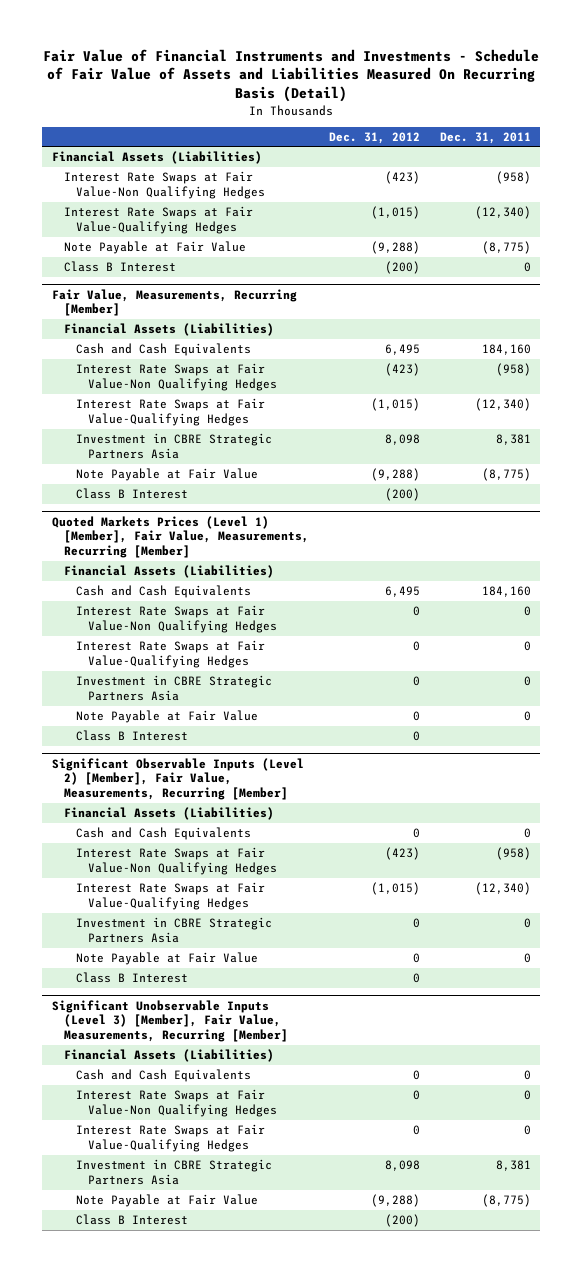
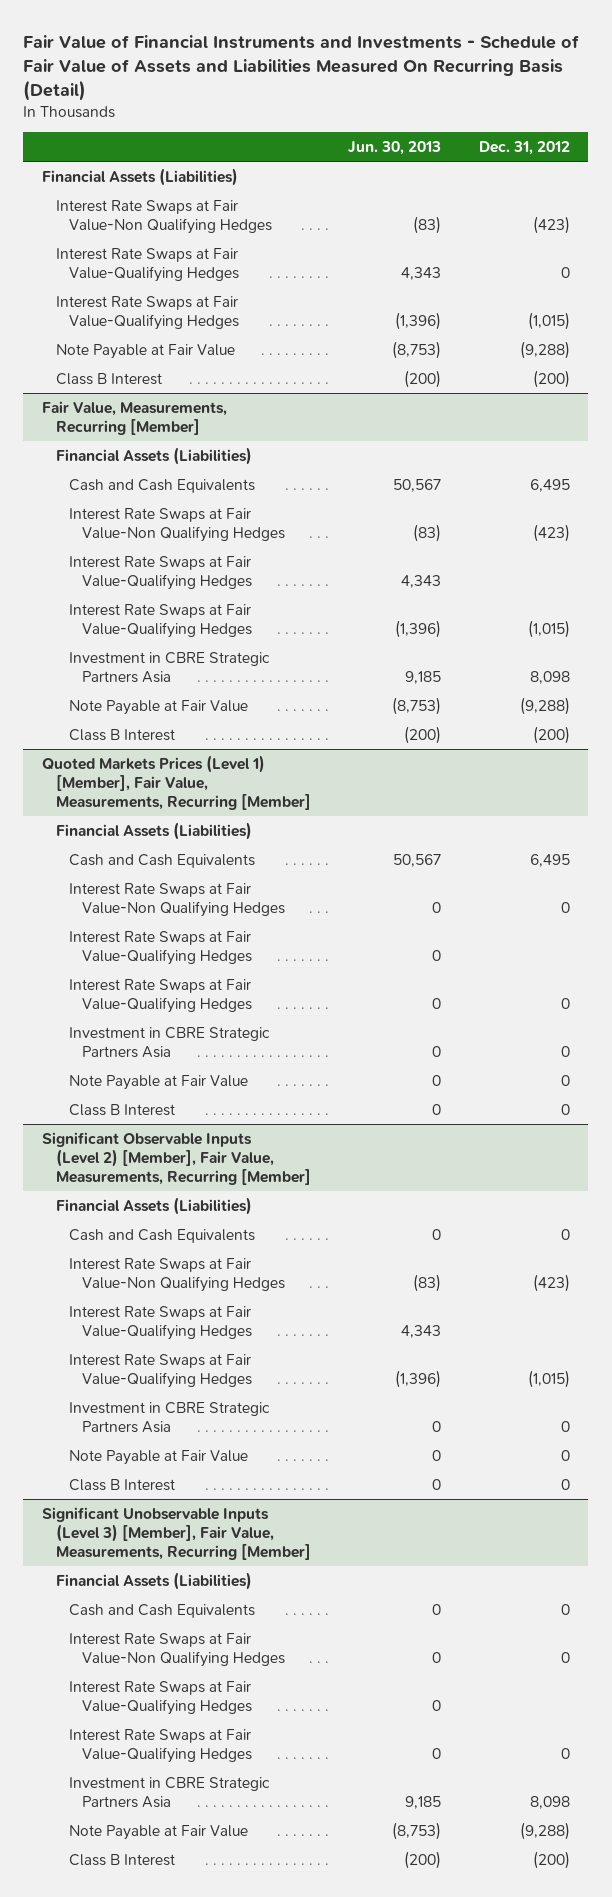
- | Dec. 31, 2012 | Dec. 31, 2011
+ | Jun. 30, 2013 | Dec. 31, 2012
+ Interest Rate Swaps at Fair Value-Qualifying Hedges | 4,343 | 0
@ Fair Value, Measurements, Recurring [Member]
+ Interest Rate Swaps at Fair Value-Qualifying Hedges | 4,343 |
@ Quoted Markets Prices (Level 1) [Member], Fair Value, Measurements, Recurring [Member]
+ Interest Rate Swaps at Fair Value-Qualifying Hedges | 0 |
@ Significant Observable Inputs (Level 2) [Member], Fair Value, Measurements, Recurring [Member]
+ Interest Rate Swaps at Fair Value-Qualifying Hedges | 4,343 |
@ Significant Unobservable Inputs (Level 3) [Member], Fair Value, Measurements, Recurring [Member]
+ Interest Rate Swaps at Fair Value-Qualifying Hedges | 0 |

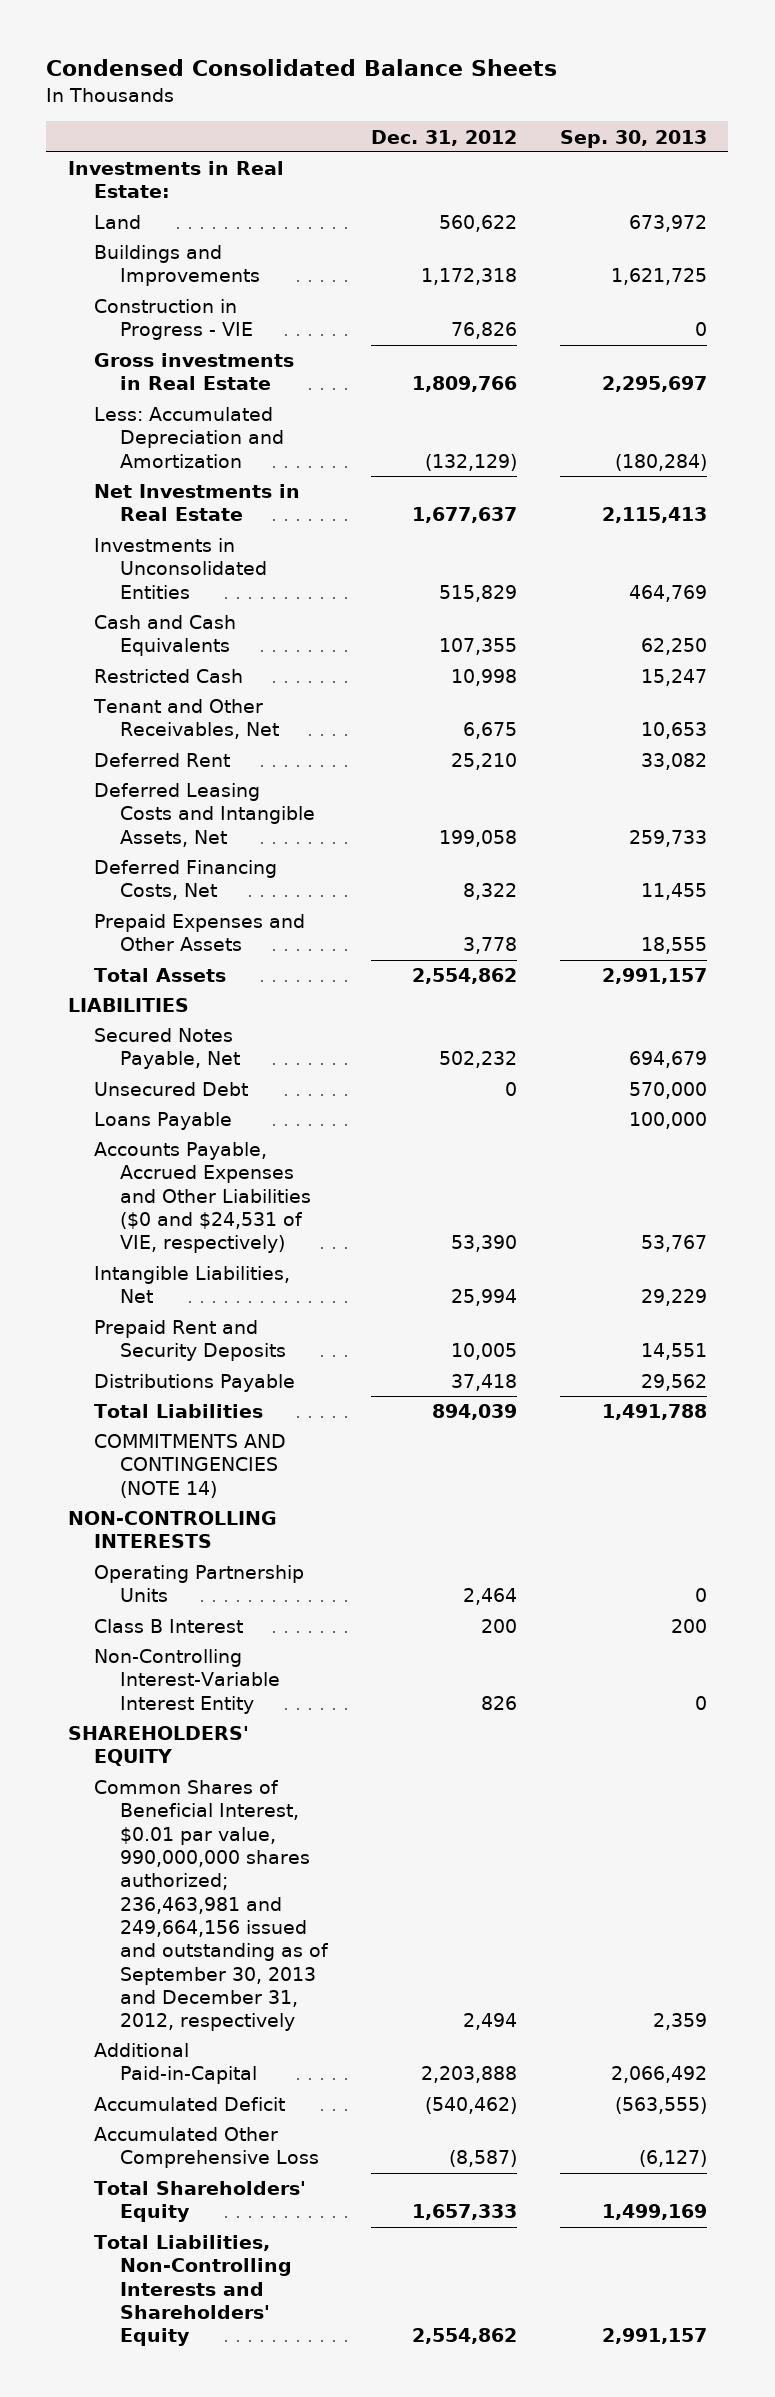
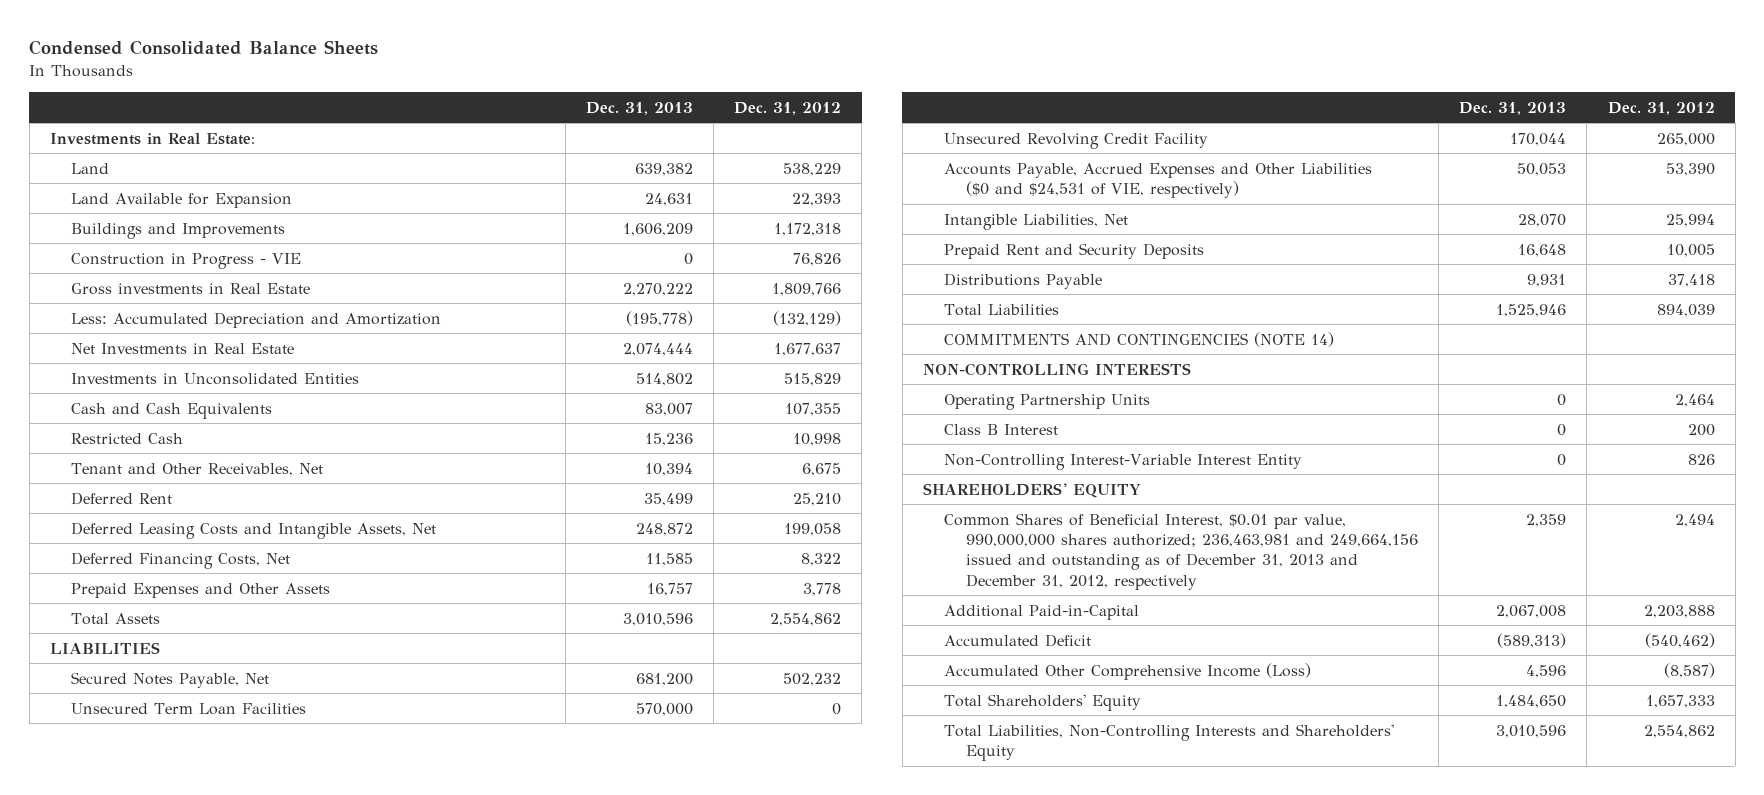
- | Dec. 31, 2012 | Sep. 30, 2013
+ | Dec. 31, 2013 | Dec. 31, 2012
- Land | 560,622 | 673,972
+ Land | 639,382 | 538,229
+ Land Available for Expansion | 24,631 | 22,393
- Unsecured Debt | 0 | 570,000
- Loans Payable | | 100,000
+ Unsecured Term Loan Facilities | 570,000 | 0
+ Unsecured Revolving Credit Facility | 170,044 | 265,000
- Common Shares of Beneficial Interest, $0.01 par value, 990,000,000 shares authorized; 236,463,981 and 249,664,156 issued and outstanding as of September 30, 2013 and December 31, 2012, respectively | 2,494 | 2,359
+ Common Shares of Beneficial Interest, $0.01 par value, 990,000,000 shares authorized; 236,463,981 and 249,664,156 issued and outstanding as of December 31, 2013 and December 31, 2012, respectively | 2,359 | 2,494
- Accumulated Other Comprehensive Loss | (8,587) | (6,127)
+ Accumulated Other Comprehensive Income (Loss) | 4,596 | (8,587)

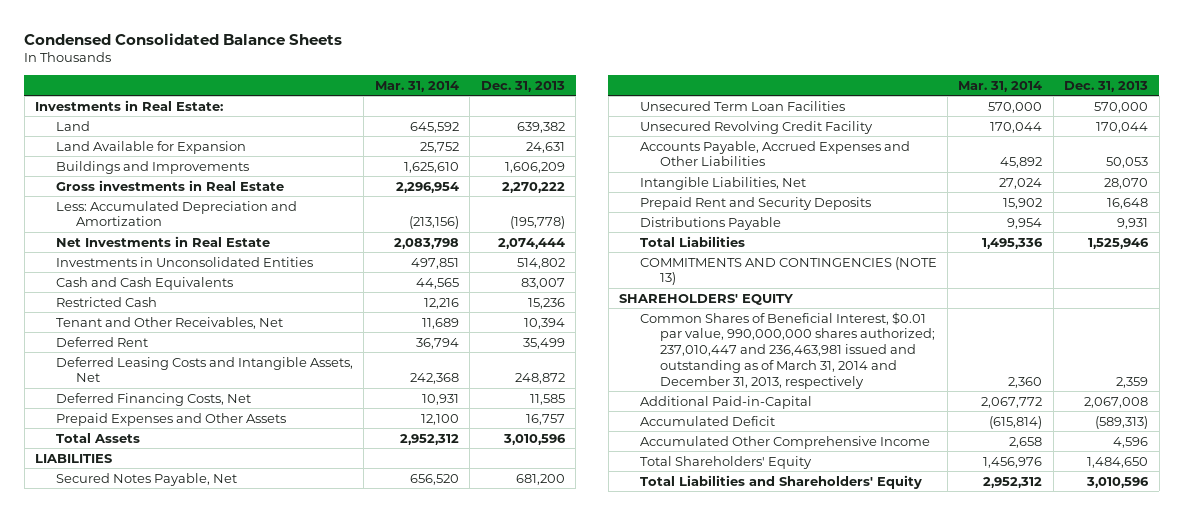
- | Dec. 31, 2013 | Dec. 31, 2012
+ | Mar. 31, 2014 | Dec. 31, 2013
- Construction in Progress - VIE | 0 | 76,826
- Accounts Payable, Accrued Expenses and Other Liabilities ($0 and $24,531 of VIE, respectively) | 50,053 | 53,390
+ Accounts Payable, Accrued Expenses and Other Liabilities | 45,892 | 50,053
- COMMITMENTS AND CONTINGENCIES (NOTE 14)
- NON-CONTROLLING INTERESTS
- Operating Partnership Units | 0 | 2,464
- Class B Interest | 0 | 200
- Non-Controlling Interest-Variable Interest Entity | 0 | 826
+ COMMITMENTS AND CONTINGENCIES (NOTE 13)
- Common Shares of Beneficial Interest, $0.01 par value, 990,000,000 shares authorized; 236,463,981 and 249,664,156 issued and outstanding as of December 31, 2013 and December 31, 2012, respectively | 2,359 | 2,494
+ Common Shares of Beneficial Interest, $0.01 par value, 990,000,000 shares authorized; 237,010,447 and 236,463,981 issued and outstanding as of March 31, 2014 and December 31, 2013, respectively | 2,360 | 2,359
- Accumulated Other Comprehensive Income (Loss) | 4,596 | (8,587)
+ Accumulated Other Comprehensive Income | 2,658 | 4,596
- Total Liabilities, Non-Controlling Interests and Shareholders' Equity | 3,010,596 | 2,554,862
+ Total Liabilities and Shareholders' Equity | 2,952,312 | 3,010,596

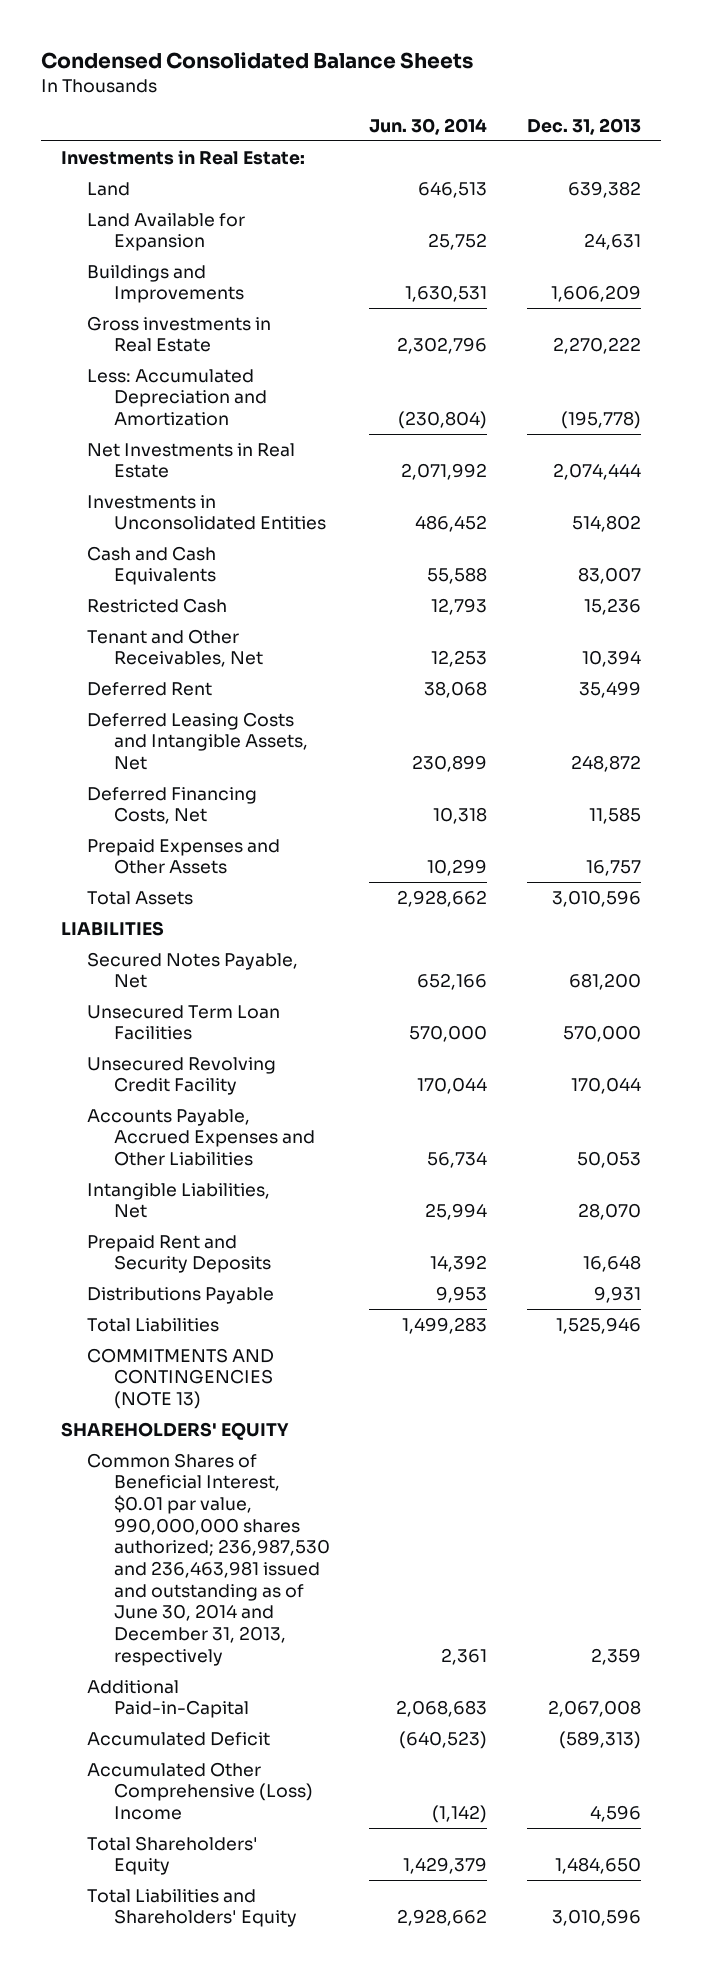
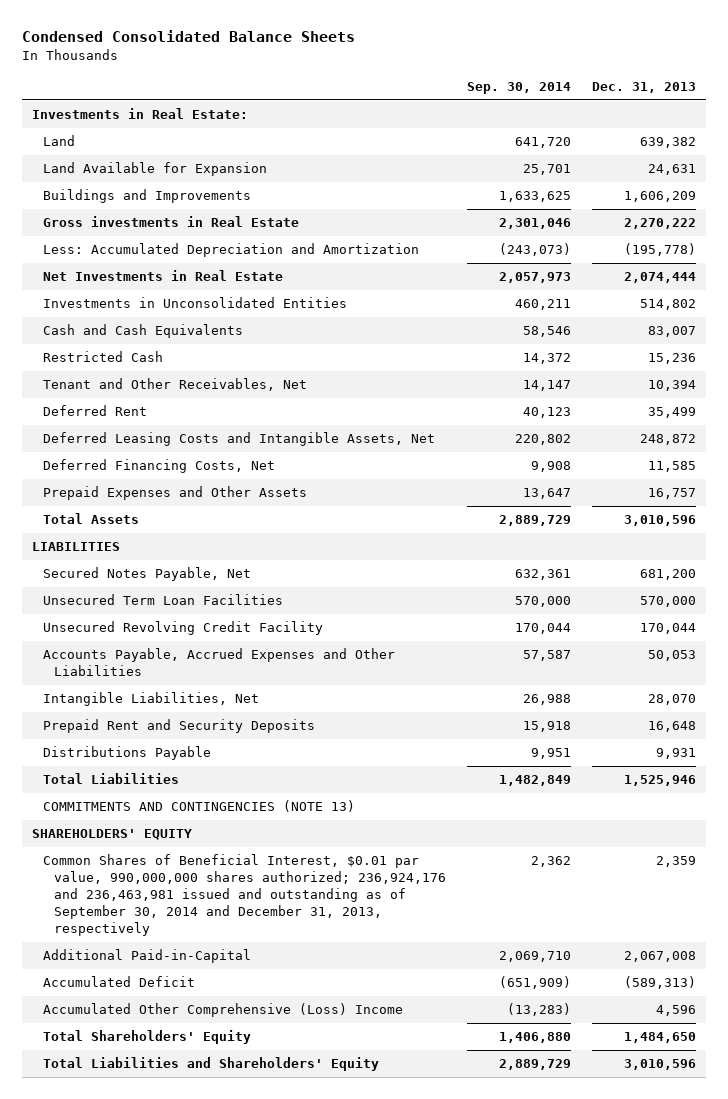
- | Jun. 30, 2014 | Dec. 31, 2013
+ | Sep. 30, 2014 | Dec. 31, 2013
- Common Shares of Beneficial Interest, $0.01 par value, 990,000,000 shares authorized; 236,987,530 and 236,463,981 issued and outstanding as of June 30, 2014 and December 31, 2013, respectively | 2,361 | 2,359
+ Common Shares of Beneficial Interest, $0.01 par value, 990,000,000 shares authorized; 236,924,176 and 236,463,981 issued and outstanding as of September 30, 2014 and December 31, 2013, respectively | 2,362 | 2,359

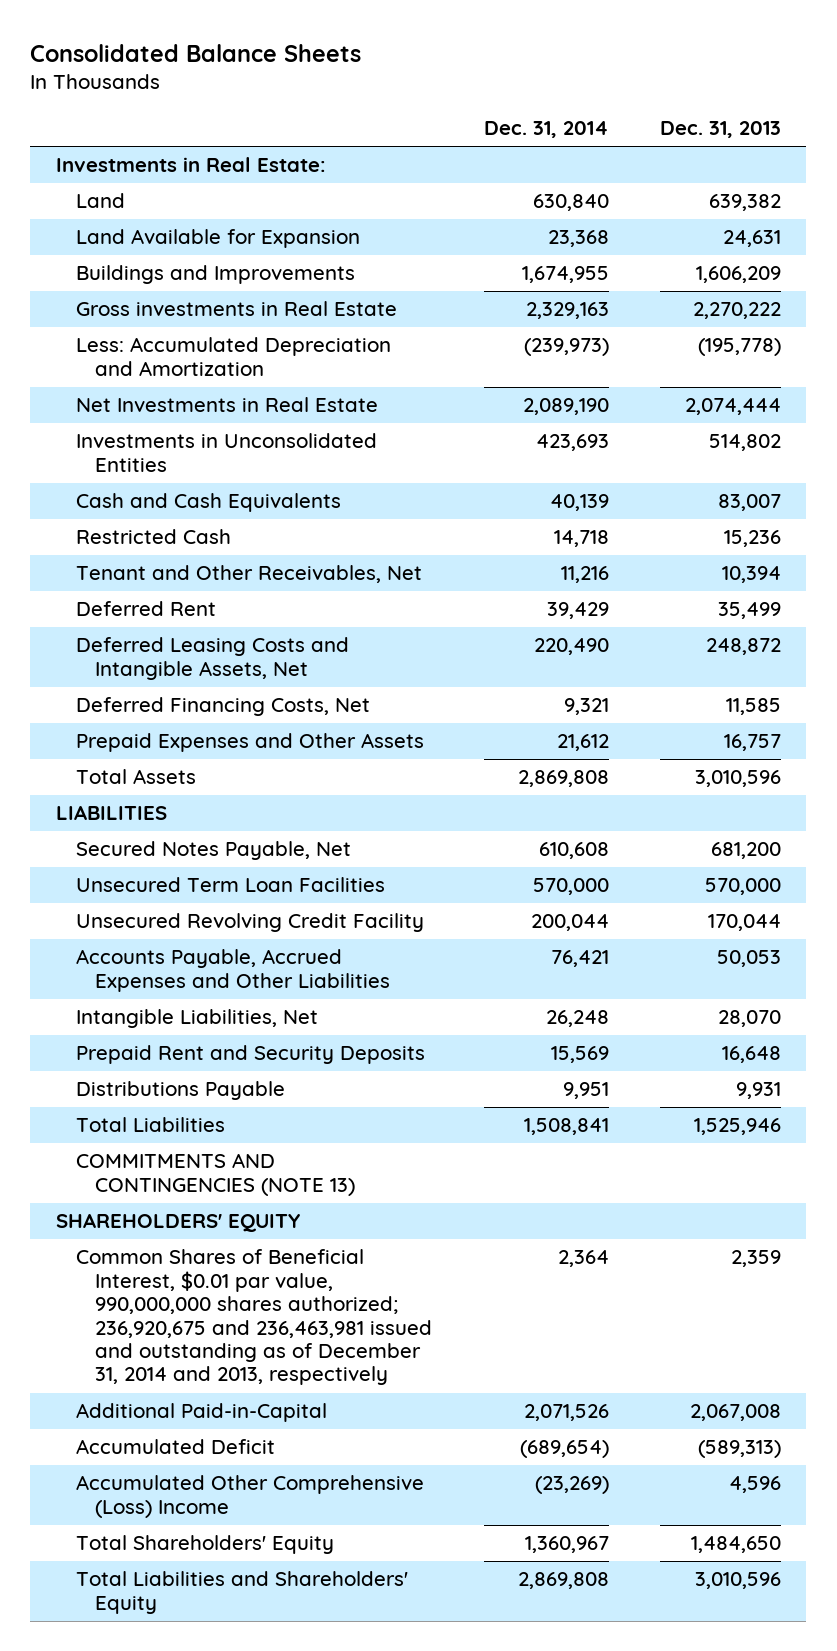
- Condensed Consolidated Balance Sheets
+ Consolidated Balance Sheets
- | Sep. 30, 2014 | Dec. 31, 2013
+ | Dec. 31, 2014 | Dec. 31, 2013
- Common Shares of Beneficial Interest, $0.01 par value, 990,000,000 shares authorized; 236,924,176 and 236,463,981 issued and outstanding as of September 30, 2014 and December 31, 2013, respectively | 2,362 | 2,359
+ Common Shares of Beneficial Interest, $0.01 par value, 990,000,000 shares authorized; 236,920,675 and 236,463,981 issued and outstanding as of December 31, 2014 and 2013, respectively | 2,364 | 2,359

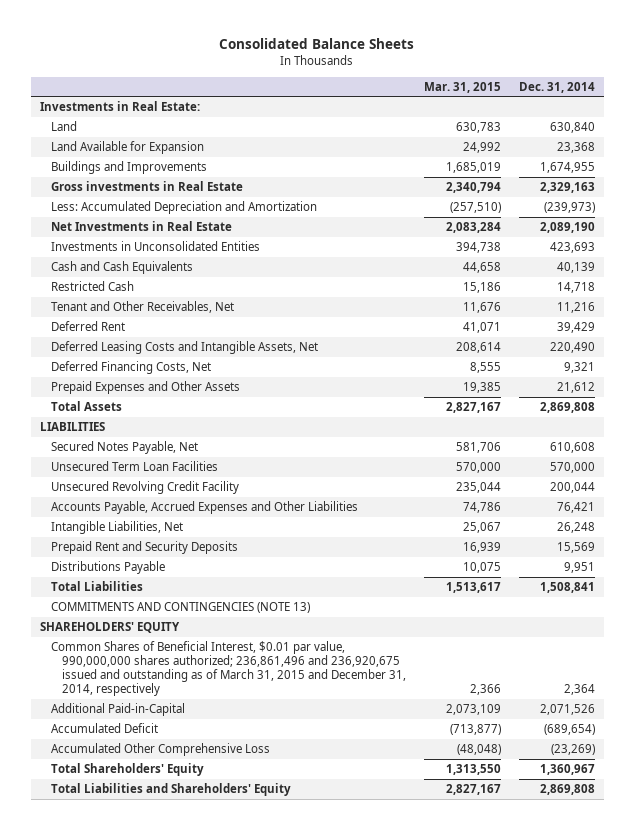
- | Dec. 31, 2014 | Dec. 31, 2013
+ | Mar. 31, 2015 | Dec. 31, 2014
- Common Shares of Beneficial Interest, $0.01 par value, 990,000,000 shares authorized; 236,920,675 and 236,463,981 issued and outstanding as of December 31, 2014 and 2013, respectively | 2,364 | 2,359
+ Common Shares of Beneficial Interest, $0.01 par value, 990,000,000 shares authorized; 236,861,496 and 236,920,675 issued and outstanding as of March 31, 2015 and December 31, 2014, respectively | 2,366 | 2,364
- Accumulated Other Comprehensive (Loss) Income | (23,269) | 4,596
+ Accumulated Other Comprehensive Loss | (48,048) | (23,269)

